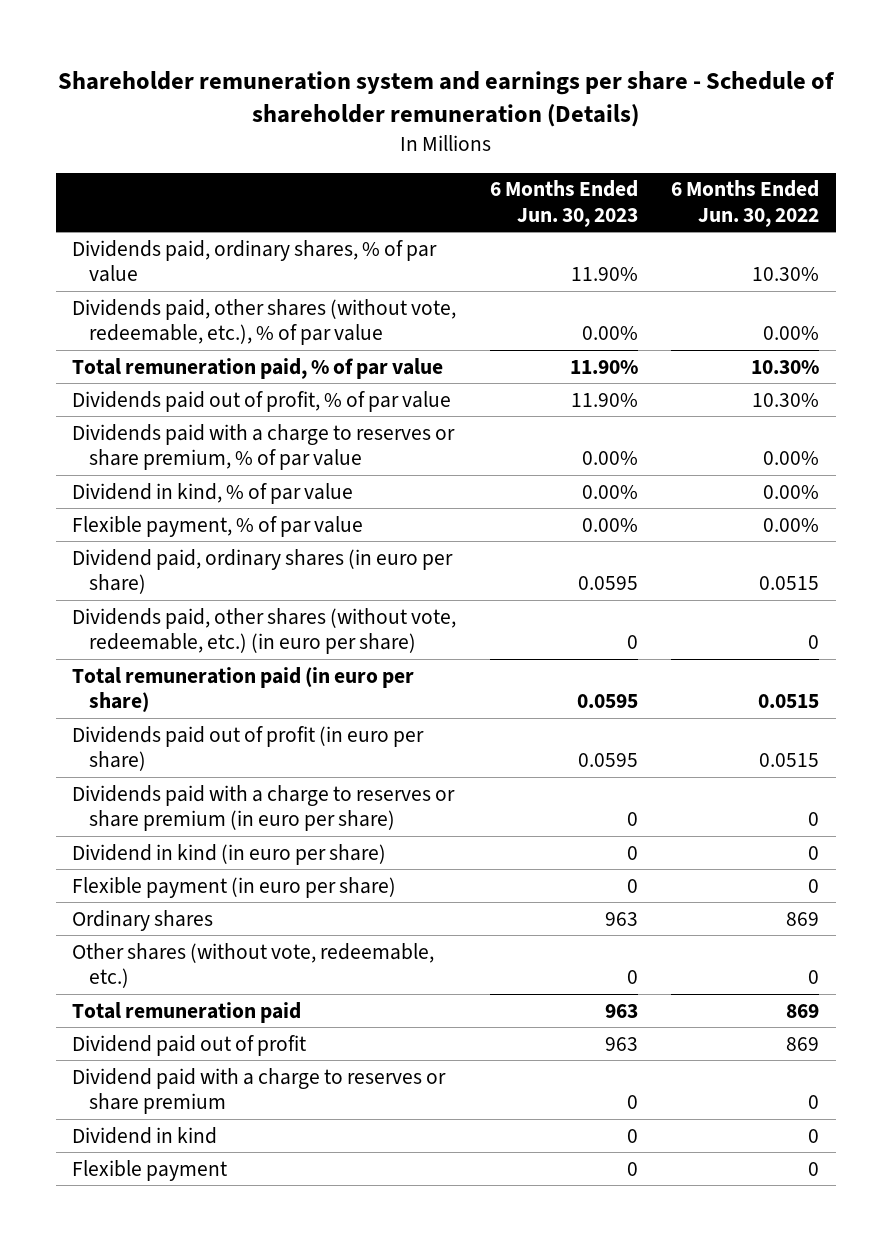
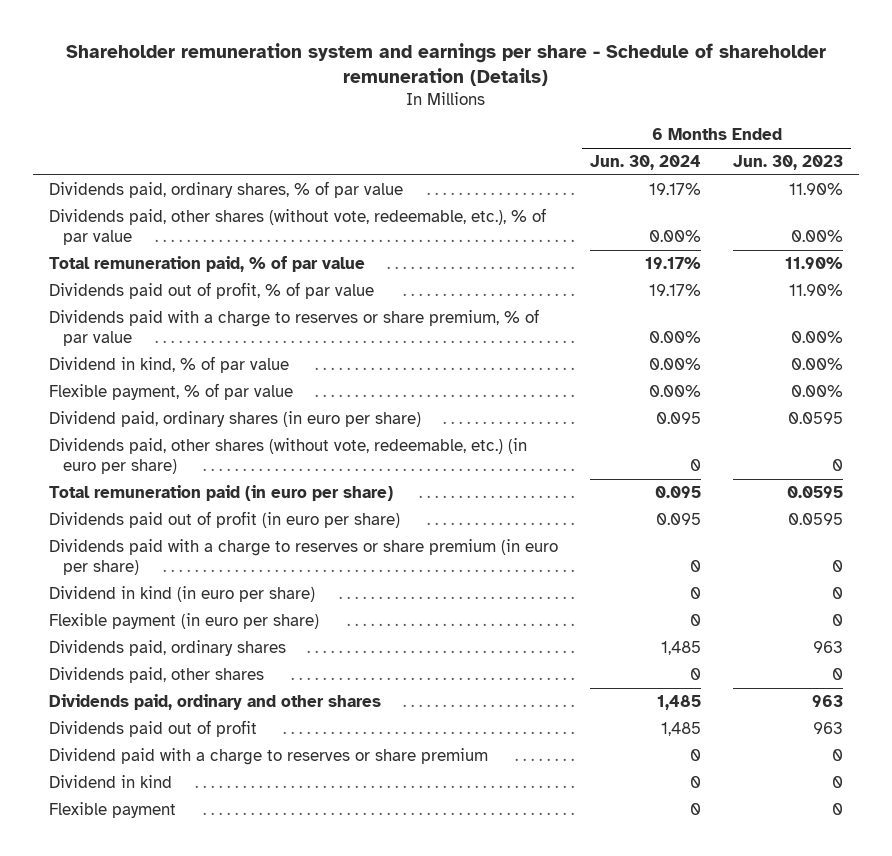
- | 6 Months Ended Jun. 30, 2023 | 6 Months Ended Jun. 30, 2022
+ | 6 Months Ended Jun. 30, 2024 | 6 Months Ended Jun. 30, 2023
- Ordinary shares | 963 | 869
- Other shares (without vote, redeemable, etc.) | 0 | 0
- Total remuneration paid | 963 | 869
- Dividend paid out of profit | 963 | 869
+ Dividends paid, ordinary shares | 1,485 | 963
+ Dividends paid, other shares | 0 | 0
+ Dividends paid, ordinary and other shares | 1,485 | 963
+ Dividends paid out of profit | 1,485 | 963

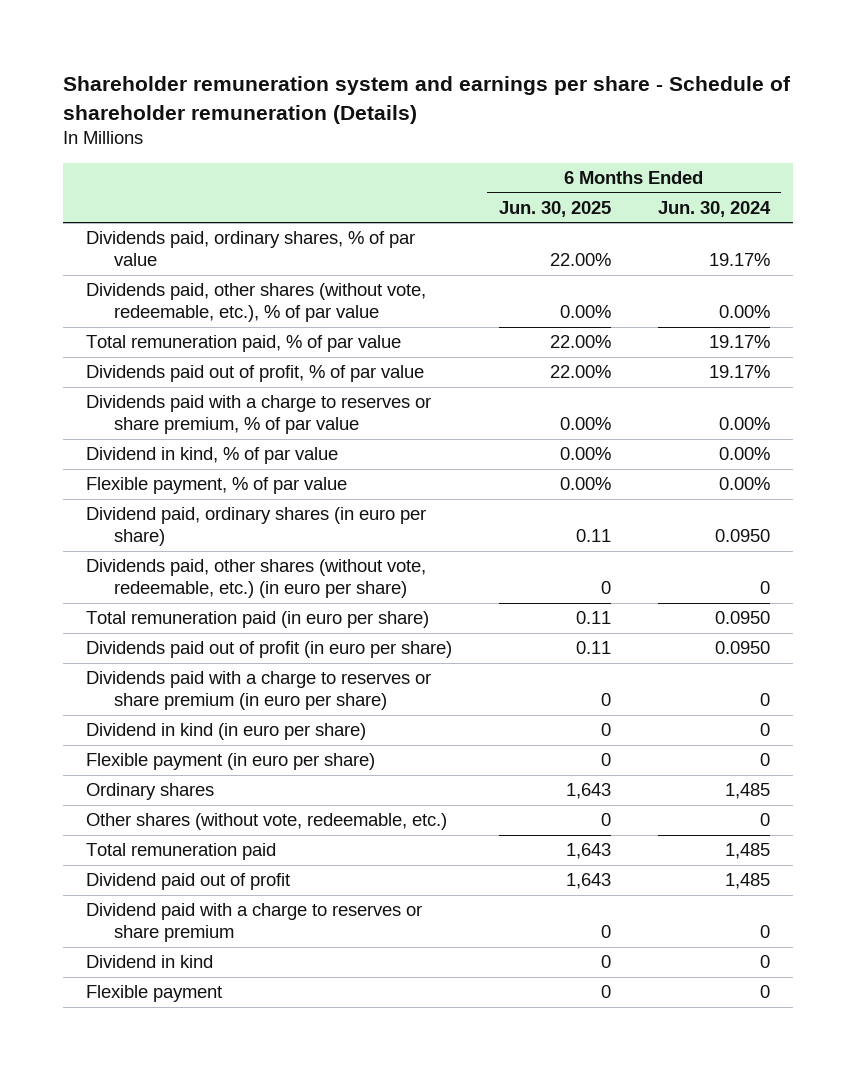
- | 6 Months Ended Jun. 30, 2024 | 6 Months Ended Jun. 30, 2023
+ | 6 Months Ended Jun. 30, 2025 | 6 Months Ended Jun. 30, 2024
- Dividend paid, ordinary shares (in euro per share) | 0.095 | 0.0595
+ Dividend paid, ordinary shares (in euro per share) | 0.11 | 0.0950
- Total remuneration paid (in euro per share) | 0.095 | 0.0595
- Dividends paid out of profit (in euro per share) | 0.095 | 0.0595
+ Total remuneration paid (in euro per share) | 0.11 | 0.0950
+ Dividends paid out of profit (in euro per share) | 0.11 | 0.0950
- Dividends paid, ordinary shares | 1,485 | 963
- Dividends paid, other shares | 0 | 0
- Dividends paid, ordinary and other shares | 1,485 | 963
- Dividends paid out of profit | 1,485 | 963
+ Ordinary shares | 1,643 | 1,485
+ Other shares (without vote, redeemable, etc.) | 0 | 0
+ Total remuneration paid | 1,643 | 1,485
+ Dividend paid out of profit | 1,643 | 1,485

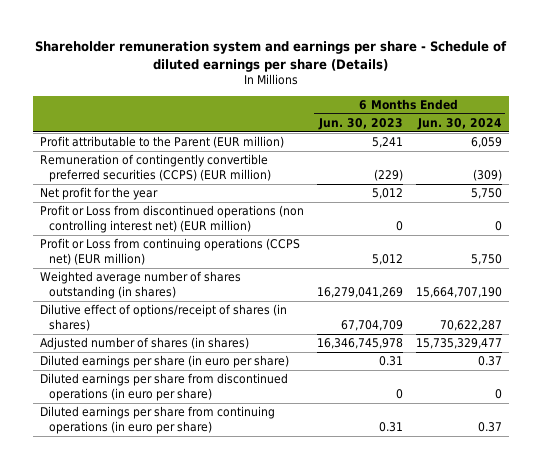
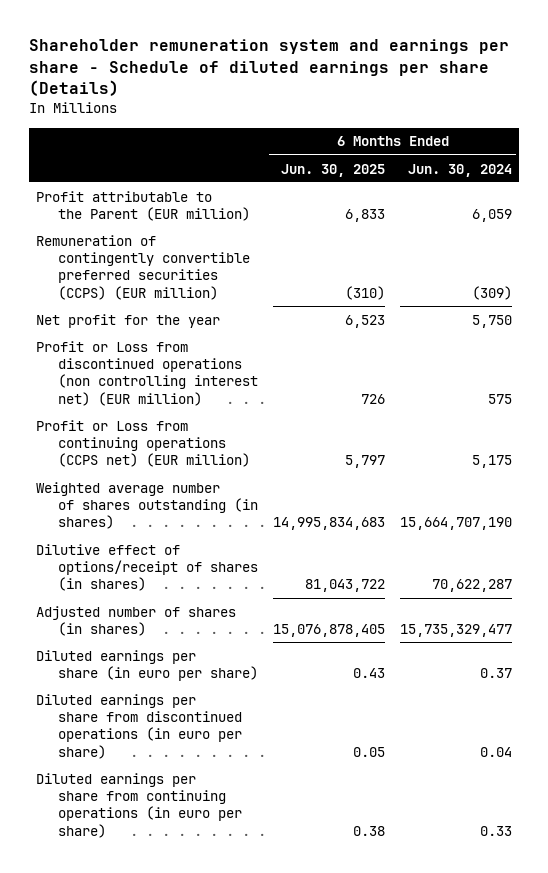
- | 6 Months Ended Jun. 30, 2023 | 6 Months Ended Jun. 30, 2024
+ | 6 Months Ended Jun. 30, 2025 | 6 Months Ended Jun. 30, 2024
- Profit or Loss from discontinued operations (non controlling interest net) (EUR million) | 0 | 0
- Profit or Loss from continuing operations (CCPS net) (EUR million) | 5,012 | 5,750
+ Profit or Loss from discontinued operations (non controlling interest net) (EUR million) | 726 | 575
+ Profit or Loss from continuing operations (CCPS net) (EUR million) | 5,797 | 5,175
- Diluted earnings per share from discontinued operations (in euro per share) | 0 | 0
- Diluted earnings per share from continuing operations (in euro per share) | 0.31 | 0.37
+ Diluted earnings per share from discontinued operations (in euro per share) | 0.05 | 0.04
+ Diluted earnings per share from continuing operations (in euro per share) | 0.38 | 0.33

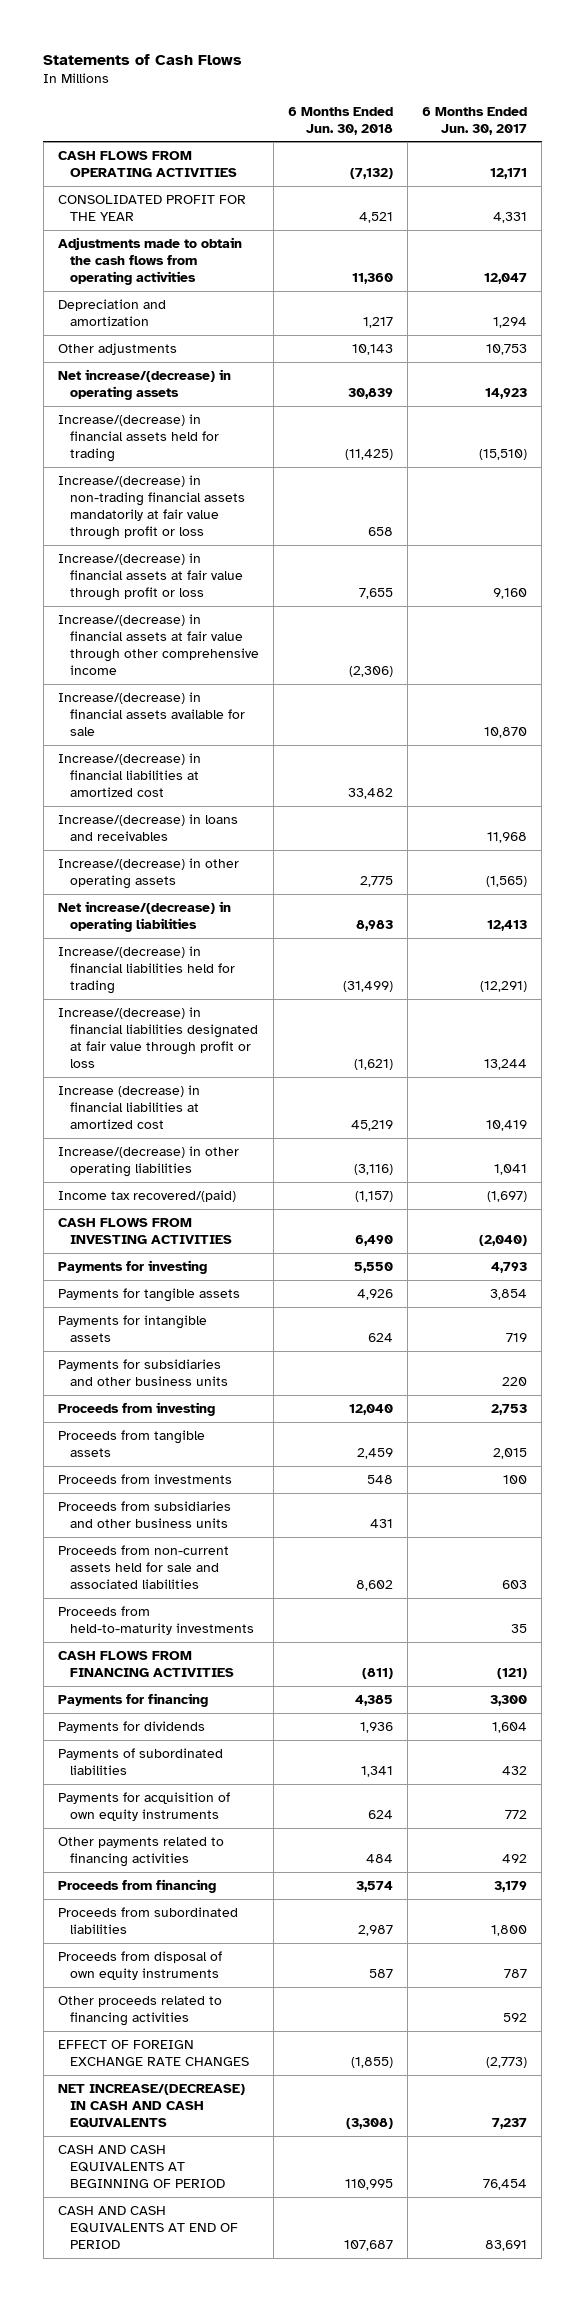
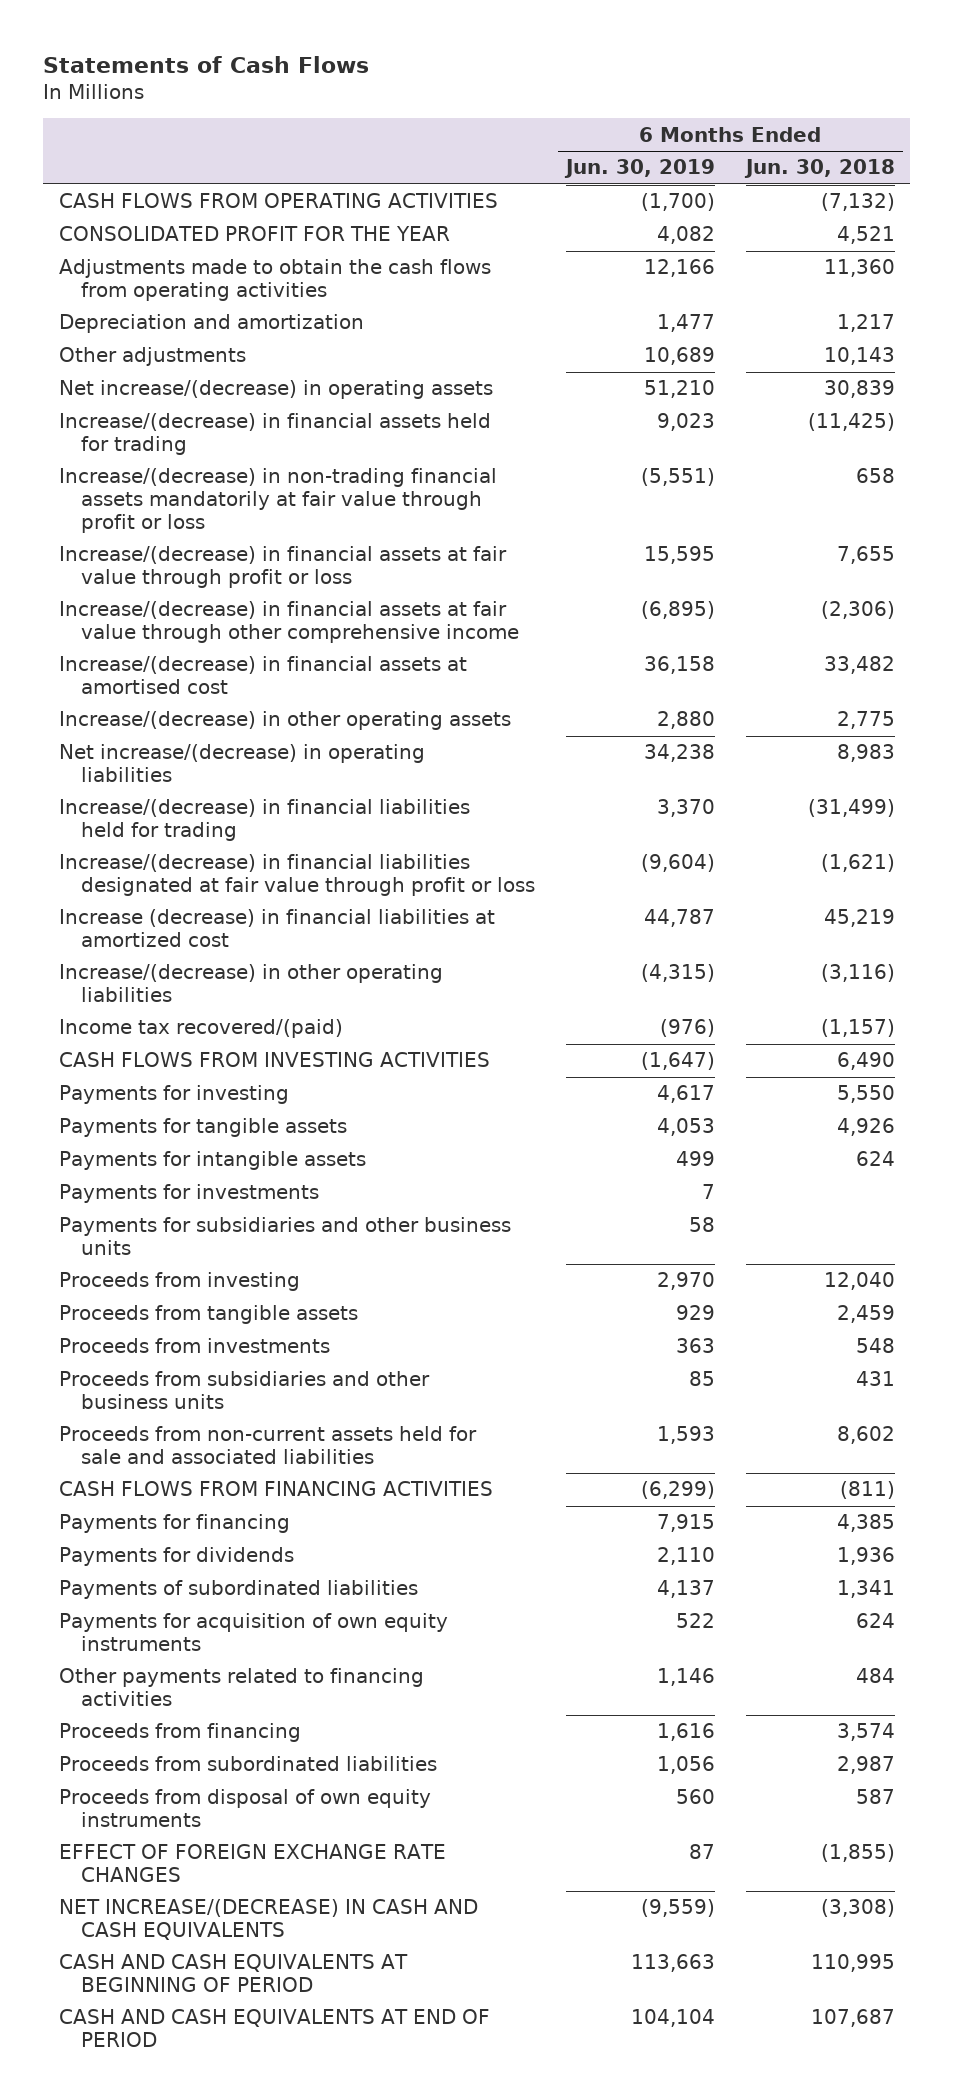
- | 6 Months Ended Jun. 30, 2018 | 6 Months Ended Jun. 30, 2017
+ | 6 Months Ended Jun. 30, 2019 | 6 Months Ended Jun. 30, 2018
- Increase/(decrease) in financial assets available for sale | | 10,870
- Increase/(decrease) in financial liabilities at amortized cost | 33,482 |
- Increase/(decrease) in loans and receivables | | 11,968
+ Increase/(decrease) in financial assets at amortised cost | 36,158 | 33,482
+ Payments for investments | 7 |
- Proceeds from held-to-maturity investments | | 35
- Other proceeds related to financing activities | | 592

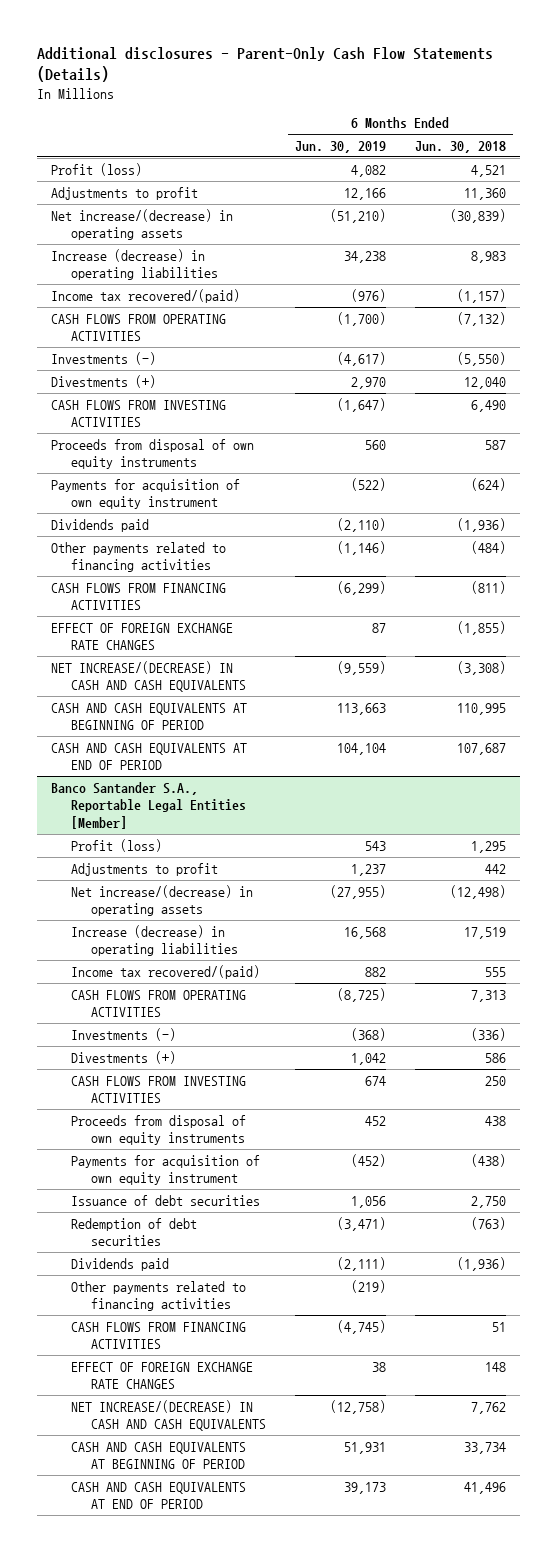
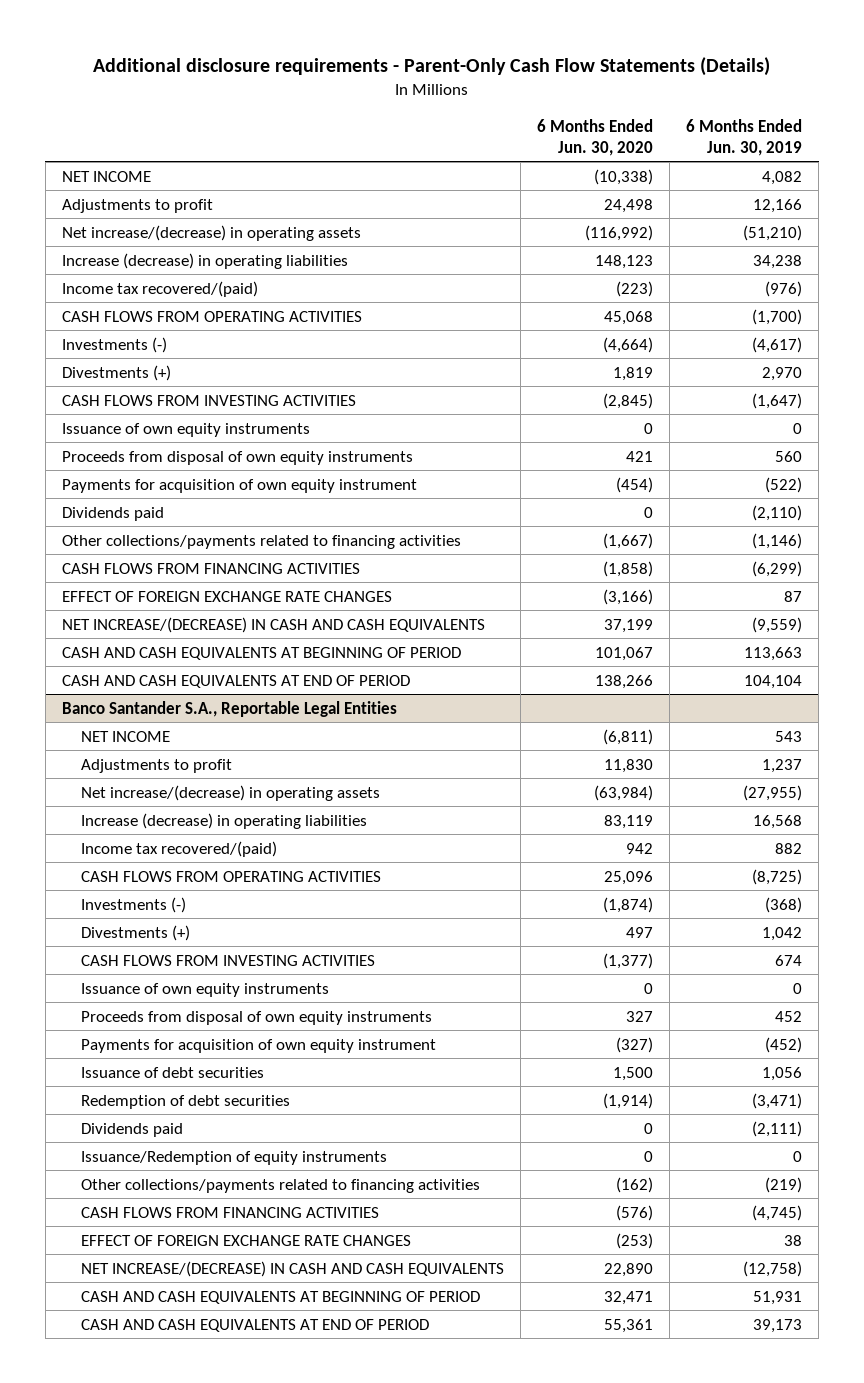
- Additional disclosures - Parent-Only Cash Flow Statements (Details)
+ Additional disclosure requirements - Parent-Only Cash Flow Statements (Details)
- | 6 Months Ended Jun. 30, 2019 | 6 Months Ended Jun. 30, 2018
+ | 6 Months Ended Jun. 30, 2020 | 6 Months Ended Jun. 30, 2019
- Profit (loss) | 4,082 | 4,521
+ NET INCOME | (10,338) | 4,082
+ Issuance of own equity instruments | 0 | 0
- Other payments related to financing activities | (1,146) | (484)
+ Other collections/payments related to financing activities | (1,667) | (1,146)
- Banco Santander S.A., Reportable Legal Entities [Member]
- Profit (loss) | 543 | 1,295
+ Banco Santander S.A., Reportable Legal Entities
+ NET INCOME | (6,811) | 543
+ Issuance of own equity instruments | 0 | 0
- Other payments related to financing activities | (219) |
+ Issuance/Redemption of equity instruments | 0 | 0
+ Other collections/payments related to financing activities | (162) | (219)

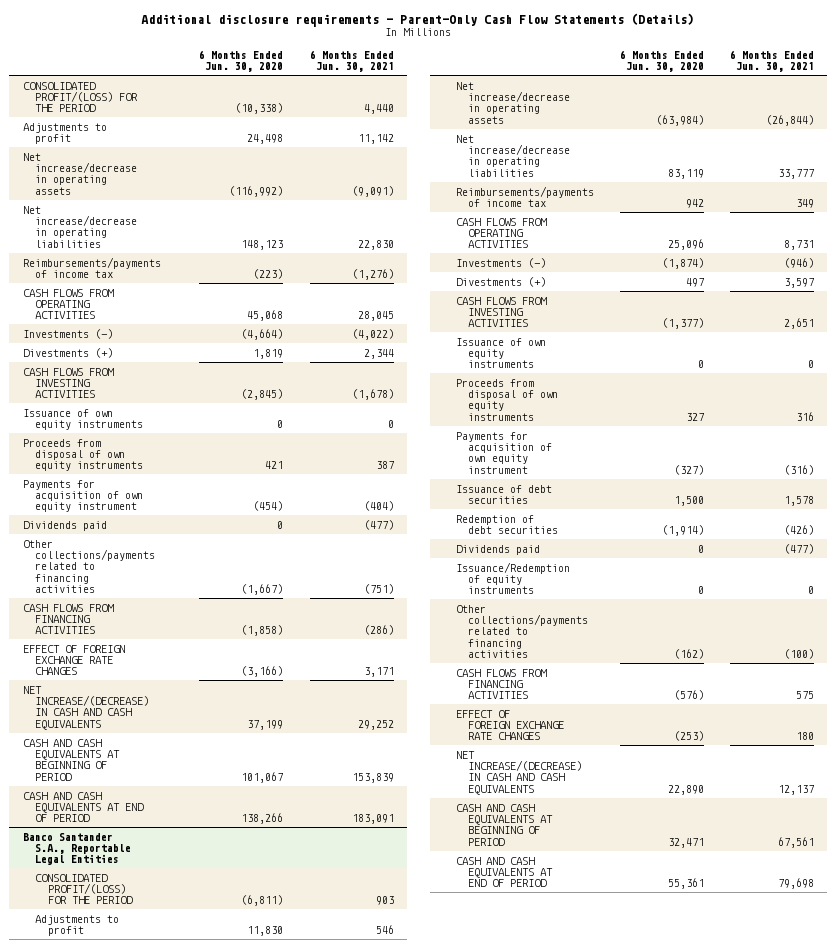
- | 6 Months Ended Jun. 30, 2020 | 6 Months Ended Jun. 30, 2019
+ | 6 Months Ended Jun. 30, 2020 | 6 Months Ended Jun. 30, 2021
- NET INCOME | (10,338) | 4,082
+ CONSOLIDATED PROFIT/(LOSS) FOR THE PERIOD | (10,338) | 4,440
- Net increase/(decrease) in operating assets | (116,992) | (51,210)
- Increase (decrease) in operating liabilities | 148,123 | 34,238
- Income tax recovered/(paid) | (223) | (976)
+ Net increase/decrease in operating assets | (116,992) | (9,091)
+ Net increase/decrease in operating liabilities | 148,123 | 22,830
+ Reimbursements/payments of income tax | (223) | (1,276)
@ Banco Santander S.A., Reportable Legal Entities
- NET INCOME | (6,811) | 543
+ CONSOLIDATED PROFIT/(LOSS) FOR THE PERIOD | (6,811) | 903
- Net increase/(decrease) in operating assets | (63,984) | (27,955)
- Increase (decrease) in operating liabilities | 83,119 | 16,568
- Income tax recovered/(paid) | 942 | 882
+ Net increase/decrease in operating assets | (63,984) | (26,844)
+ Net increase/decrease in operating liabilities | 83,119 | 33,777
+ Reimbursements/payments of income tax | 942 | 349

